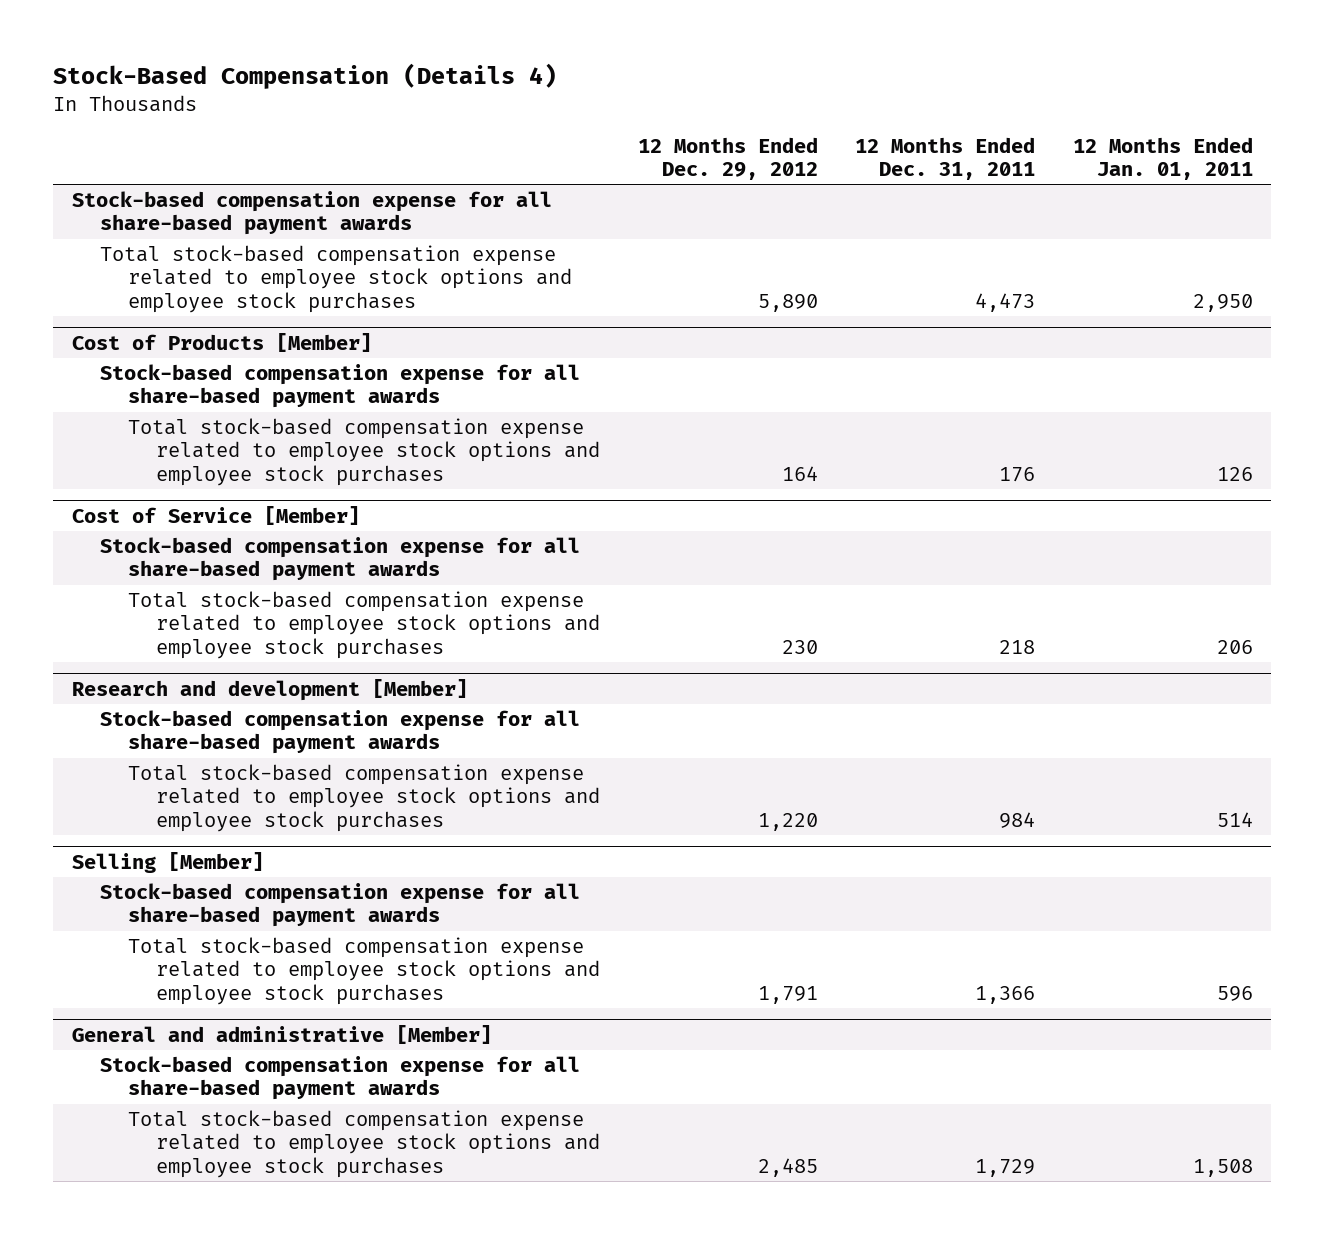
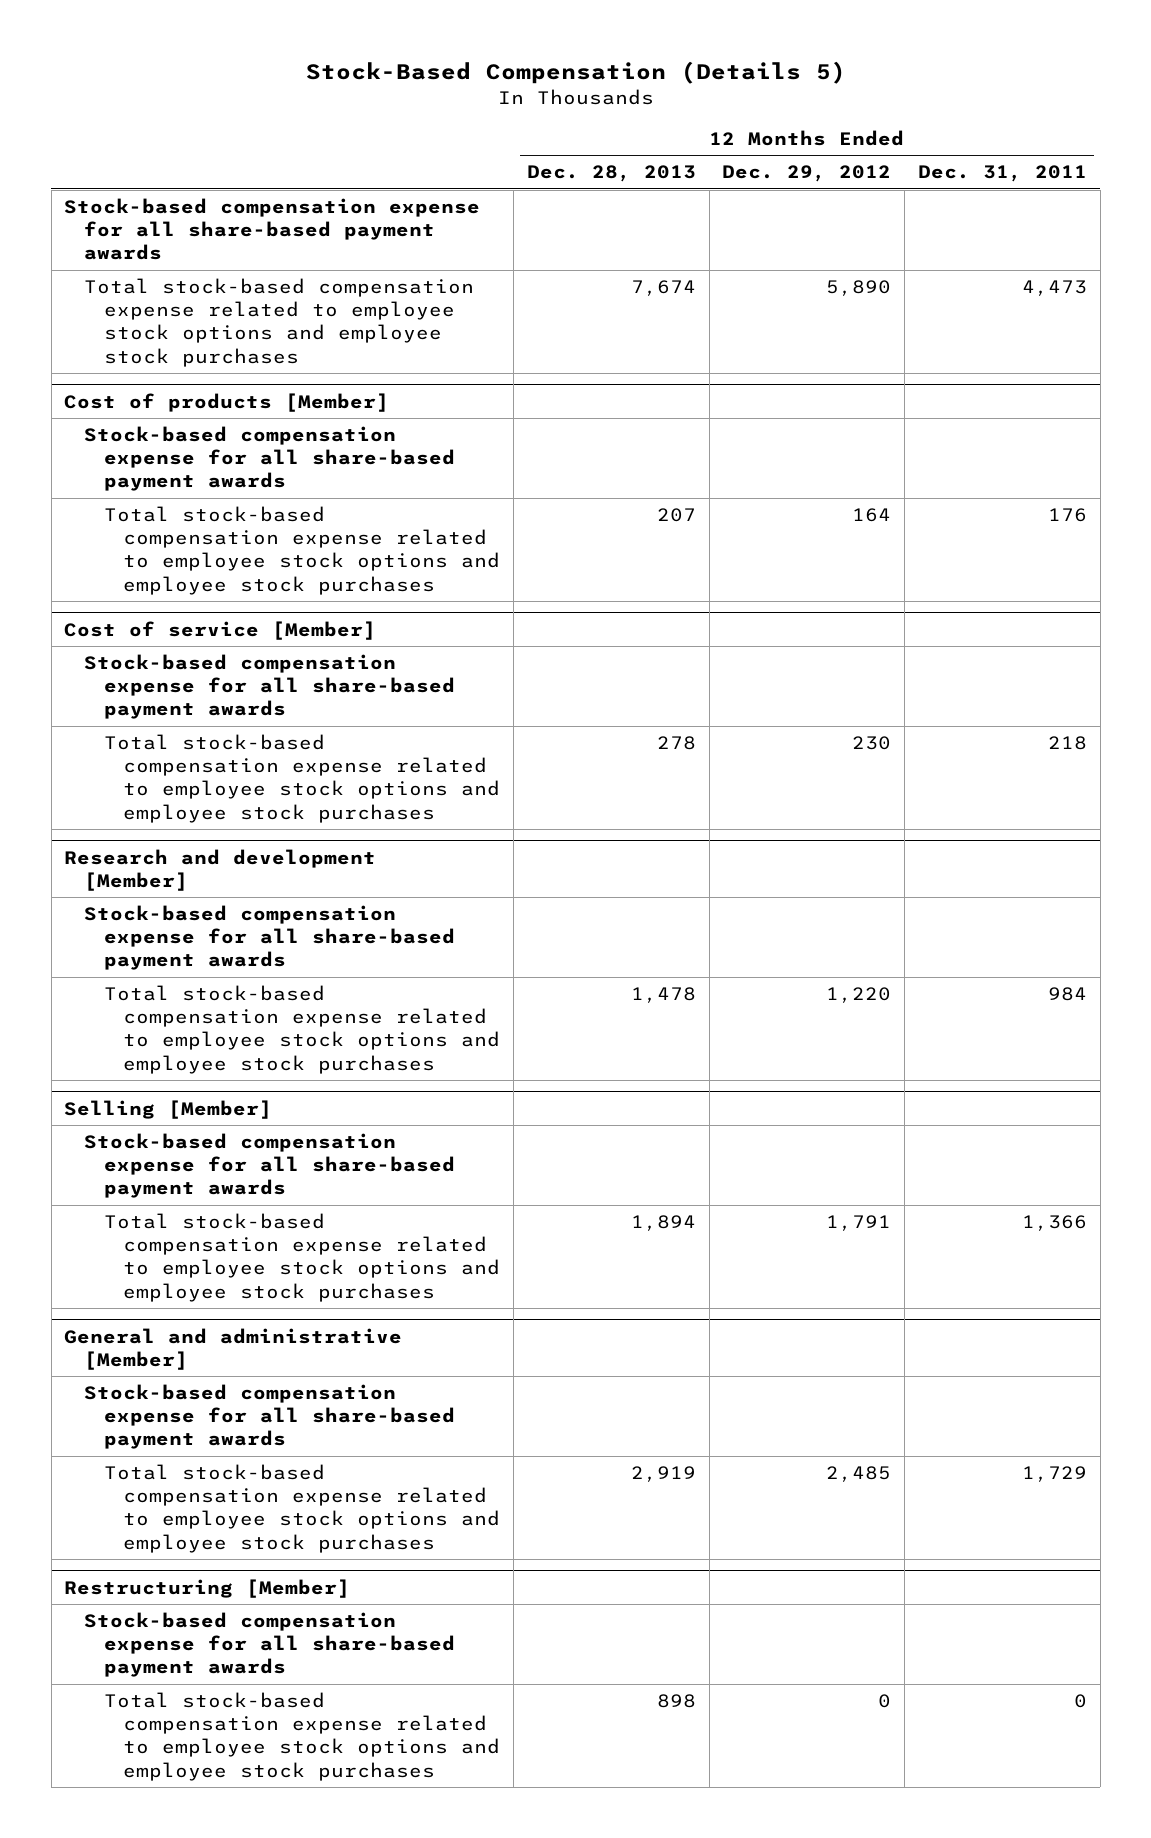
- Stock-Based Compensation (Details 4)
+ Stock-Based Compensation (Details 5)
- | 12 Months Ended Dec. 29, 2012 | 12 Months Ended Dec. 31, 2011 | 12 Months Ended Jan. 01, 2011
+ | 12 Months Ended Dec. 28, 2013 | 12 Months Ended Dec. 29, 2012 | 12 Months Ended Dec. 31, 2011
- Cost of Products [Member]
+ Cost of products [Member]
- Cost of Service [Member]
+ Cost of service [Member]
+ Restructuring [Member]
+ Stock-based compensation expense for all share-based payment awards
+ Total stock-based compensation expense related to employee stock options and employee stock purchases | 898 | 0 | 0

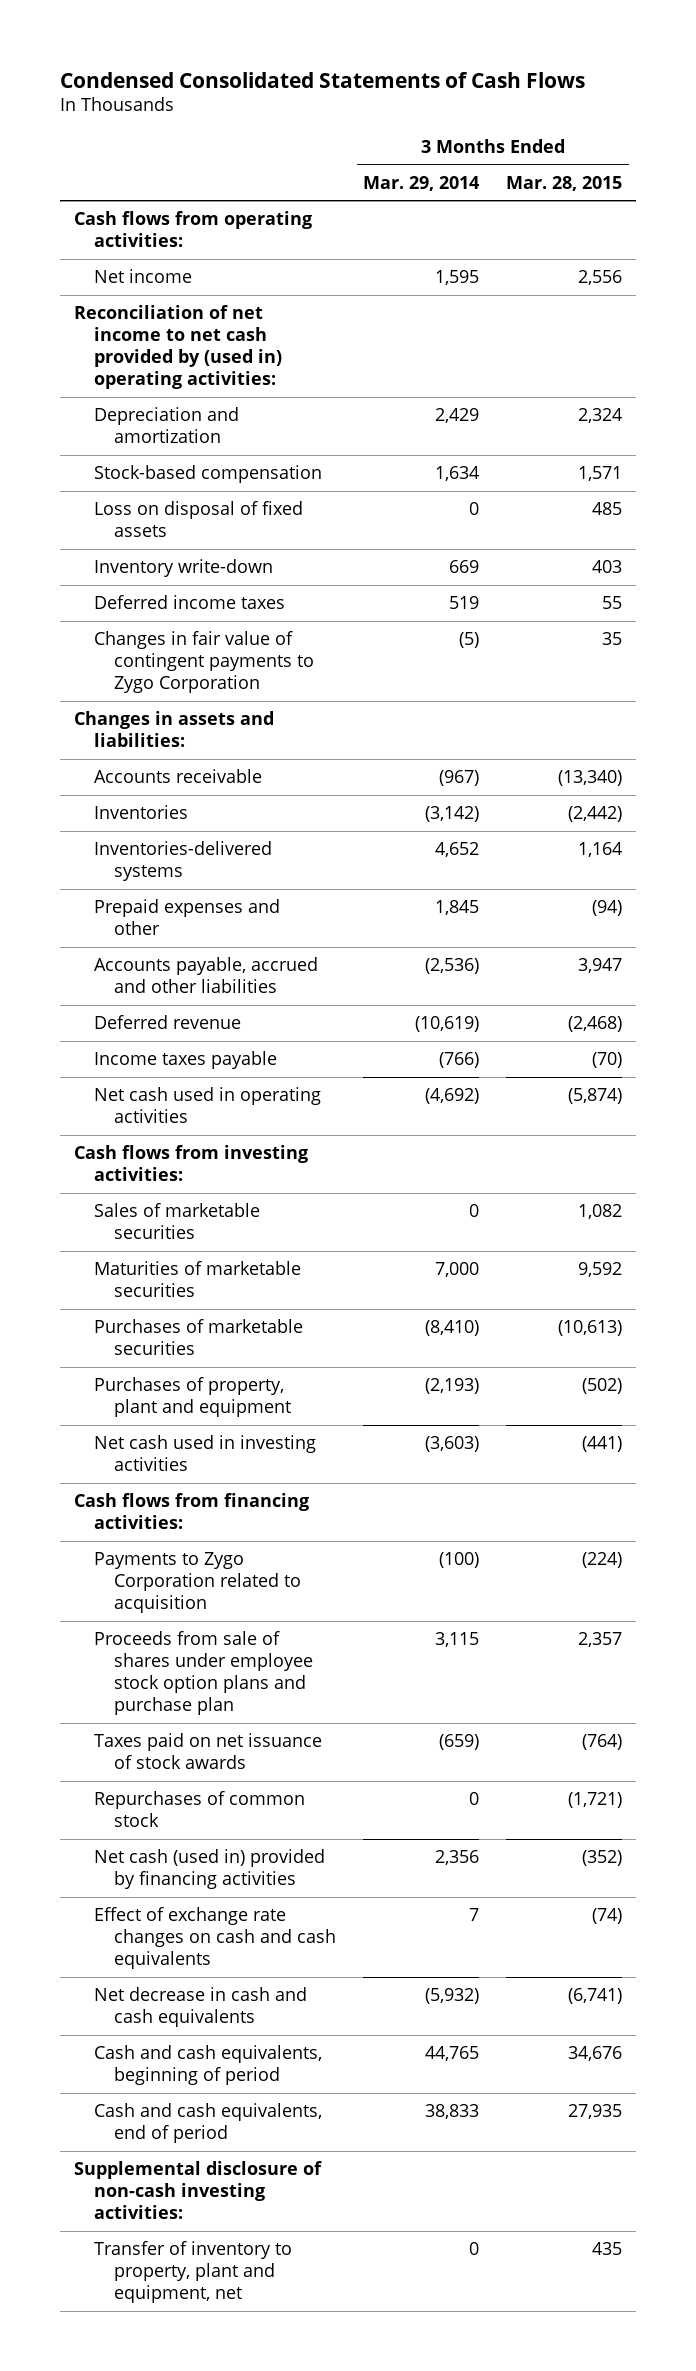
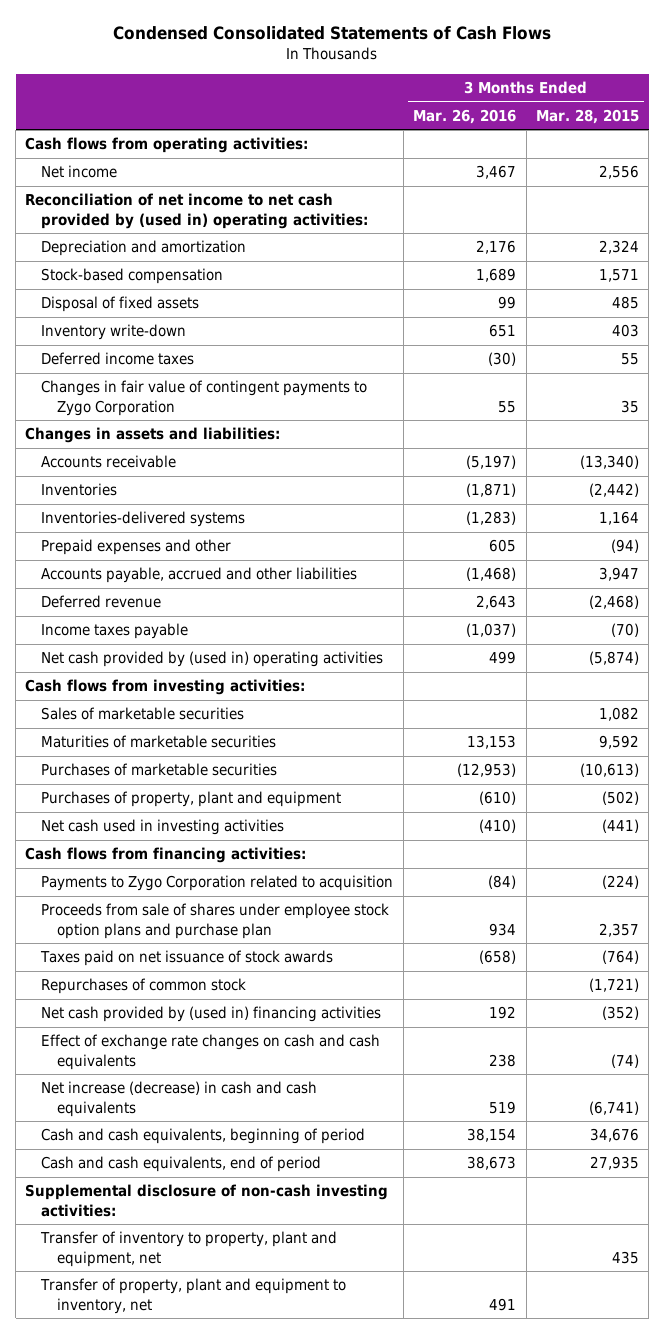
- | 3 Months Ended Mar. 29, 2014 | 3 Months Ended Mar. 28, 2015
+ | 3 Months Ended Mar. 26, 2016 | 3 Months Ended Mar. 28, 2015
- Loss on disposal of fixed assets | 0 | 485
+ Disposal of fixed assets | 99 | 485
- Net cash used in operating activities | (4,692) | (5,874)
+ Net cash provided by (used in) operating activities | 499 | (5,874)
- Net cash (used in) provided by financing activities | 2,356 | (352)
+ Net cash provided by (used in) financing activities | 192 | (352)
- Net decrease in cash and cash equivalents | (5,932) | (6,741)
+ Net increase (decrease) in cash and cash equivalents | 519 | (6,741)
+ Transfer of property, plant and equipment to inventory, net | 491 |

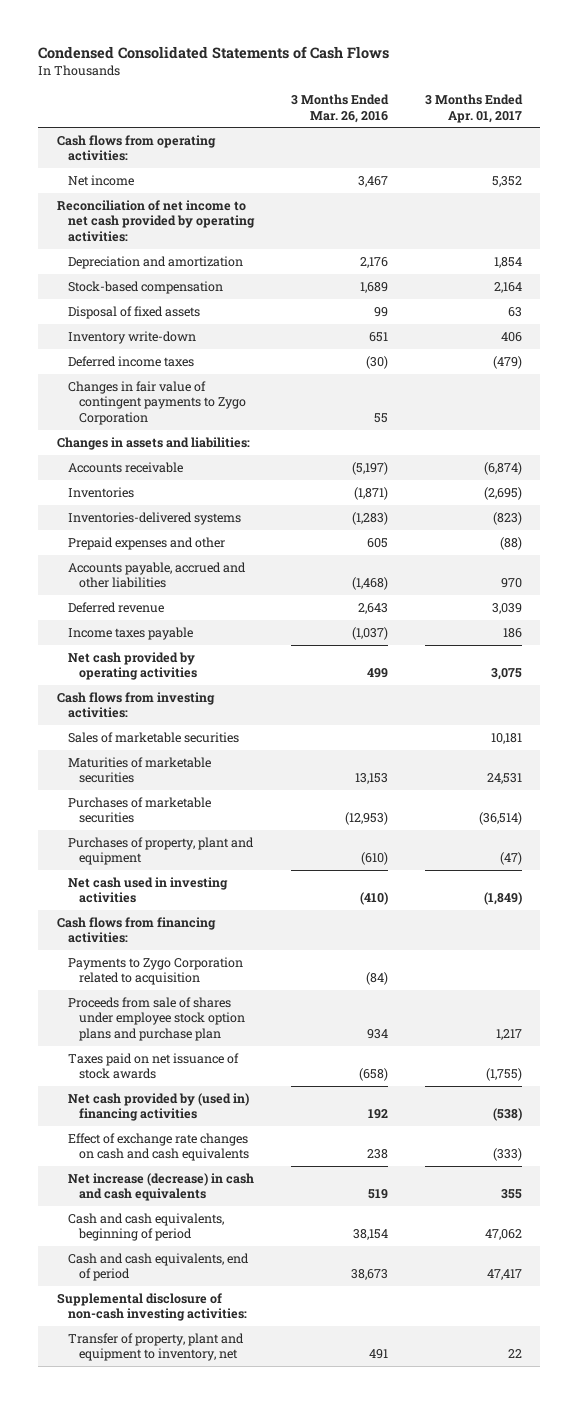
- | 3 Months Ended Mar. 26, 2016 | 3 Months Ended Mar. 28, 2015
+ | 3 Months Ended Mar. 26, 2016 | 3 Months Ended Apr. 01, 2017
- Reconciliation of net income to net cash provided by (used in) operating activities:
+ Reconciliation of net income to net cash provided by operating activities:
- Net cash provided by (used in) operating activities | 499 | (5,874)
+ Net cash provided by operating activities | 499 | 3,075
- Repurchases of common stock | | (1,721)
- Transfer of inventory to property, plant and equipment, net | | 435

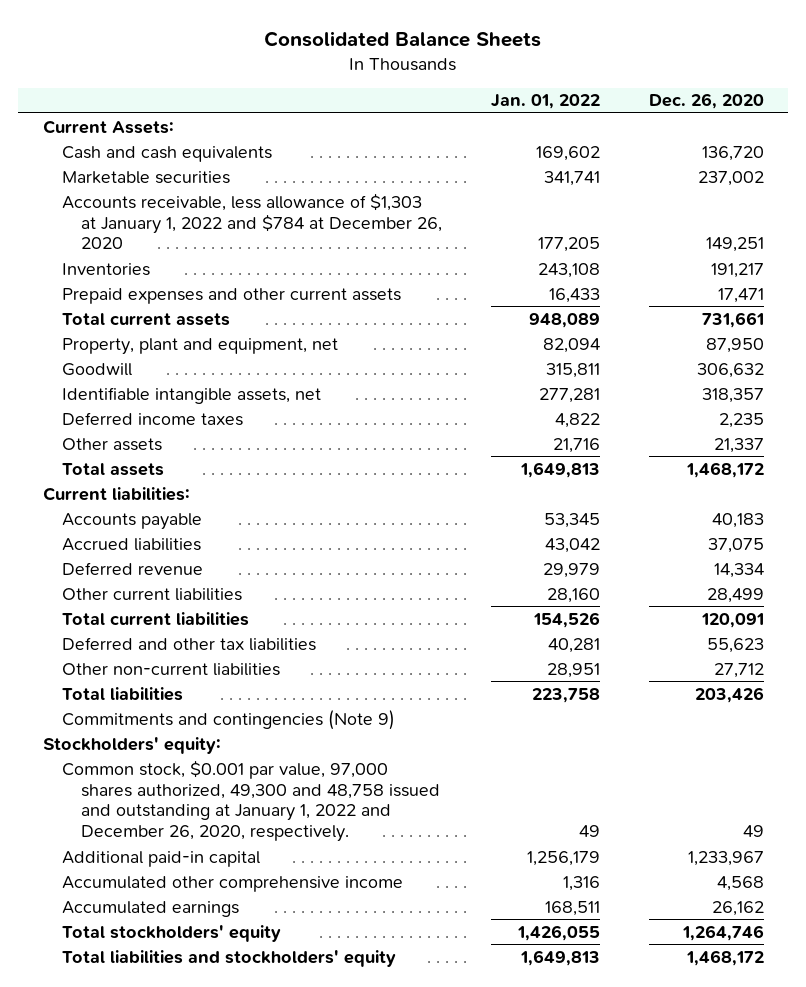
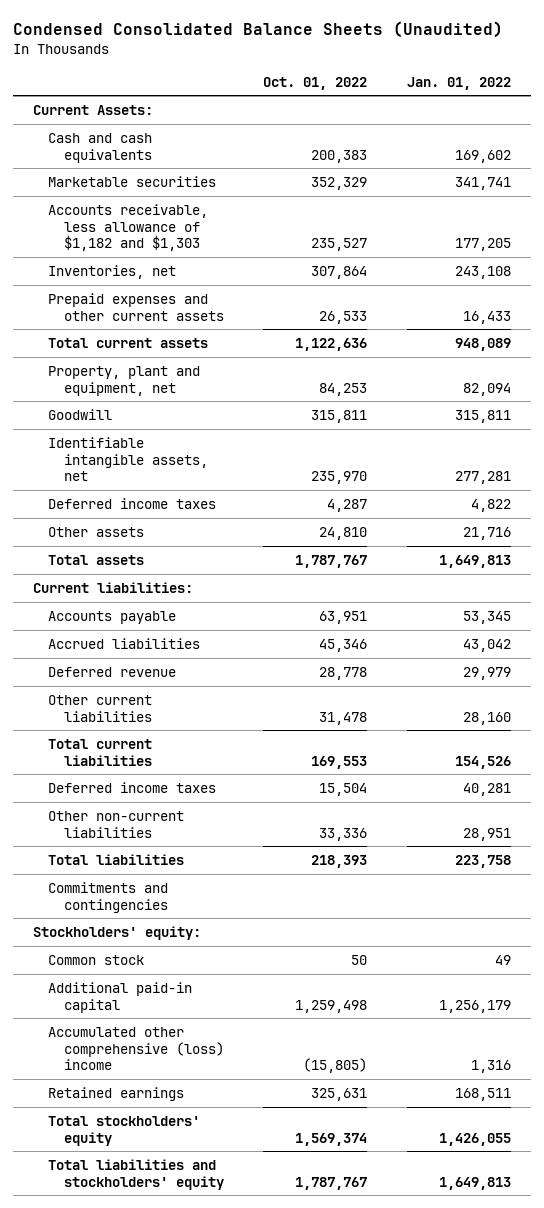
- Consolidated Balance Sheets
+ Condensed Consolidated Balance Sheets (Unaudited)
- | Jan. 01, 2022 | Dec. 26, 2020
+ | Oct. 01, 2022 | Jan. 01, 2022
- Accounts receivable, less allowance of $1,303 at January 1, 2022 and $784 at December 26, 2020 | 177,205 | 149,251
- Inventories | 243,108 | 191,217
+ Accounts receivable, less allowance of $1,182 and $1,303 | 235,527 | 177,205
+ Inventories, net | 307,864 | 243,108
- Deferred and other tax liabilities | 40,281 | 55,623
+ Deferred income taxes | 15,504 | 40,281
- Commitments and contingencies (Note 9)
+ Commitments and contingencies
- Common stock, $0.001 par value, 97,000 shares authorized, 49,300 and 48,758 issued and outstanding at January 1, 2022 and December 26, 2020, respectively. | 49 | 49
+ Common stock | 50 | 49
- Accumulated other comprehensive income | 1,316 | 4,568
- Accumulated earnings | 168,511 | 26,162
+ Accumulated other comprehensive (loss) income | (15,805) | 1,316
+ Retained earnings | 325,631 | 168,511

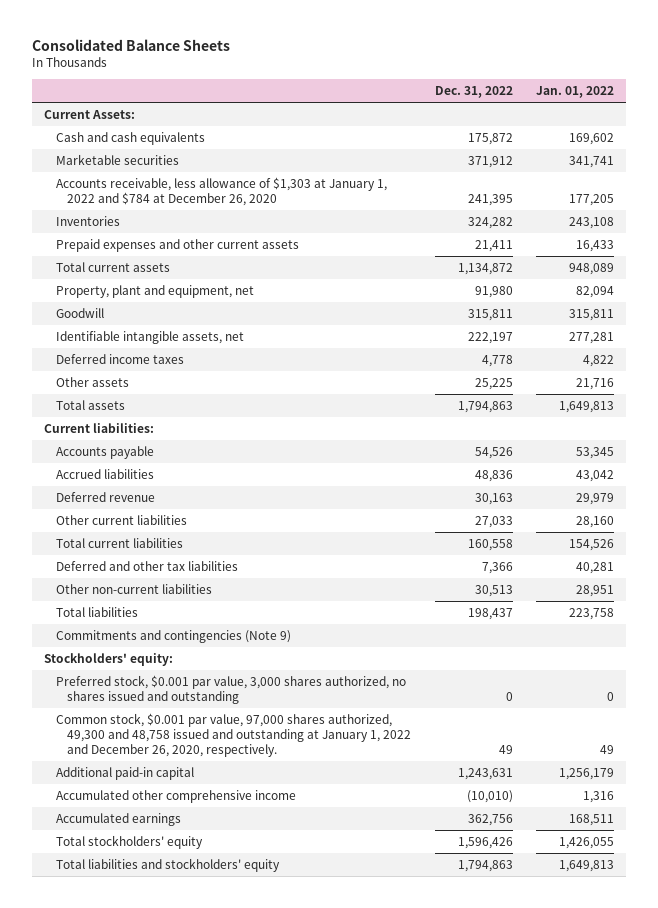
- Condensed Consolidated Balance Sheets (Unaudited)
+ Consolidated Balance Sheets
- | Oct. 01, 2022 | Jan. 01, 2022
+ | Dec. 31, 2022 | Jan. 01, 2022
- Accounts receivable, less allowance of $1,182 and $1,303 | 235,527 | 177,205
- Inventories, net | 307,864 | 243,108
+ Accounts receivable, less allowance of $1,303 at January 1, 2022 and $784 at December 26, 2020 | 241,395 | 177,205
+ Inventories | 324,282 | 243,108
- Deferred income taxes | 15,504 | 40,281
+ Deferred and other tax liabilities | 7,366 | 40,281
- Commitments and contingencies
+ Commitments and contingencies (Note 9)
- Common stock | 50 | 49
+ Preferred stock, $0.001 par value, 3,000 shares authorized, no shares issued and outstanding | 0 | 0
+ Common stock, $0.001 par value, 97,000 shares authorized, 49,300 and 48,758 issued and outstanding at January 1, 2022 and December 26, 2020, respectively. | 49 | 49
- Accumulated other comprehensive (loss) income | (15,805) | 1,316
- Retained earnings | 325,631 | 168,511
+ Accumulated other comprehensive income | (10,010) | 1,316
+ Accumulated earnings | 362,756 | 168,511

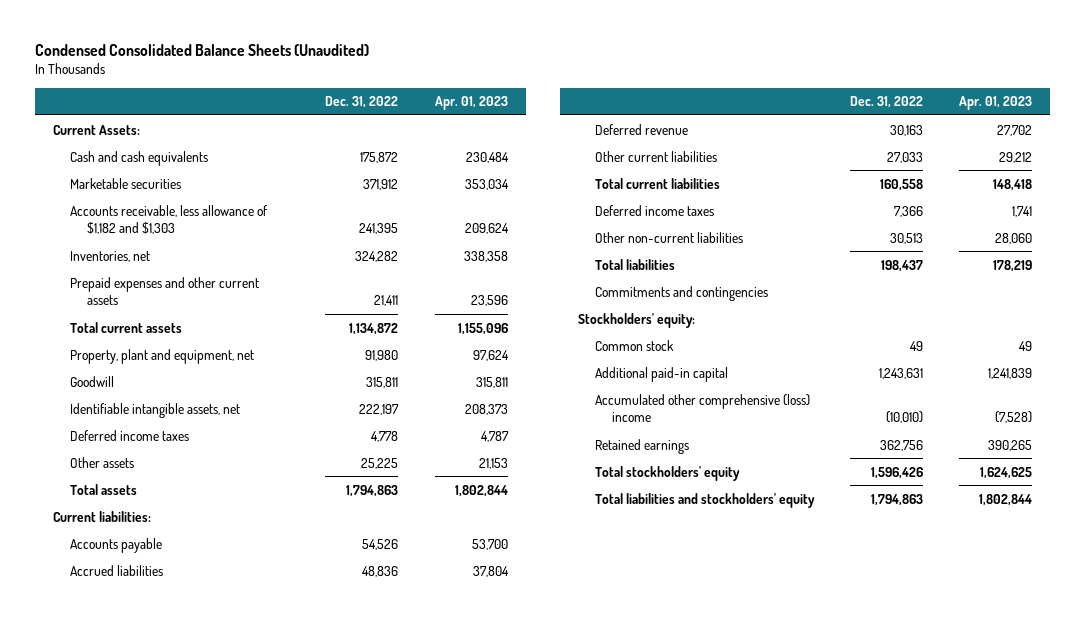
- Consolidated Balance Sheets
+ Condensed Consolidated Balance Sheets (Unaudited)
- | Dec. 31, 2022 | Jan. 01, 2022
+ | Dec. 31, 2022 | Apr. 01, 2023
- Accounts receivable, less allowance of $1,303 at January 1, 2022 and $784 at December 26, 2020 | 241,395 | 177,205
- Inventories | 324,282 | 243,108
+ Accounts receivable, less allowance of $1,182 and $1,303 | 241,395 | 209,624
+ Inventories, net | 324,282 | 338,358
- Deferred and other tax liabilities | 7,366 | 40,281
+ Deferred income taxes | 7,366 | 1,741
- Commitments and contingencies (Note 9)
+ Commitments and contingencies
- Preferred stock, $0.001 par value, 3,000 shares authorized, no shares issued and outstanding | 0 | 0
- Common stock, $0.001 par value, 97,000 shares authorized, 49,300 and 48,758 issued and outstanding at January 1, 2022 and December 26, 2020, respectively. | 49 | 49
+ Common stock | 49 | 49
- Accumulated other comprehensive income | (10,010) | 1,316
- Accumulated earnings | 362,756 | 168,511
+ Accumulated other comprehensive (loss) income | (10,010) | (7,528)
+ Retained earnings | 362,756 | 390,265

